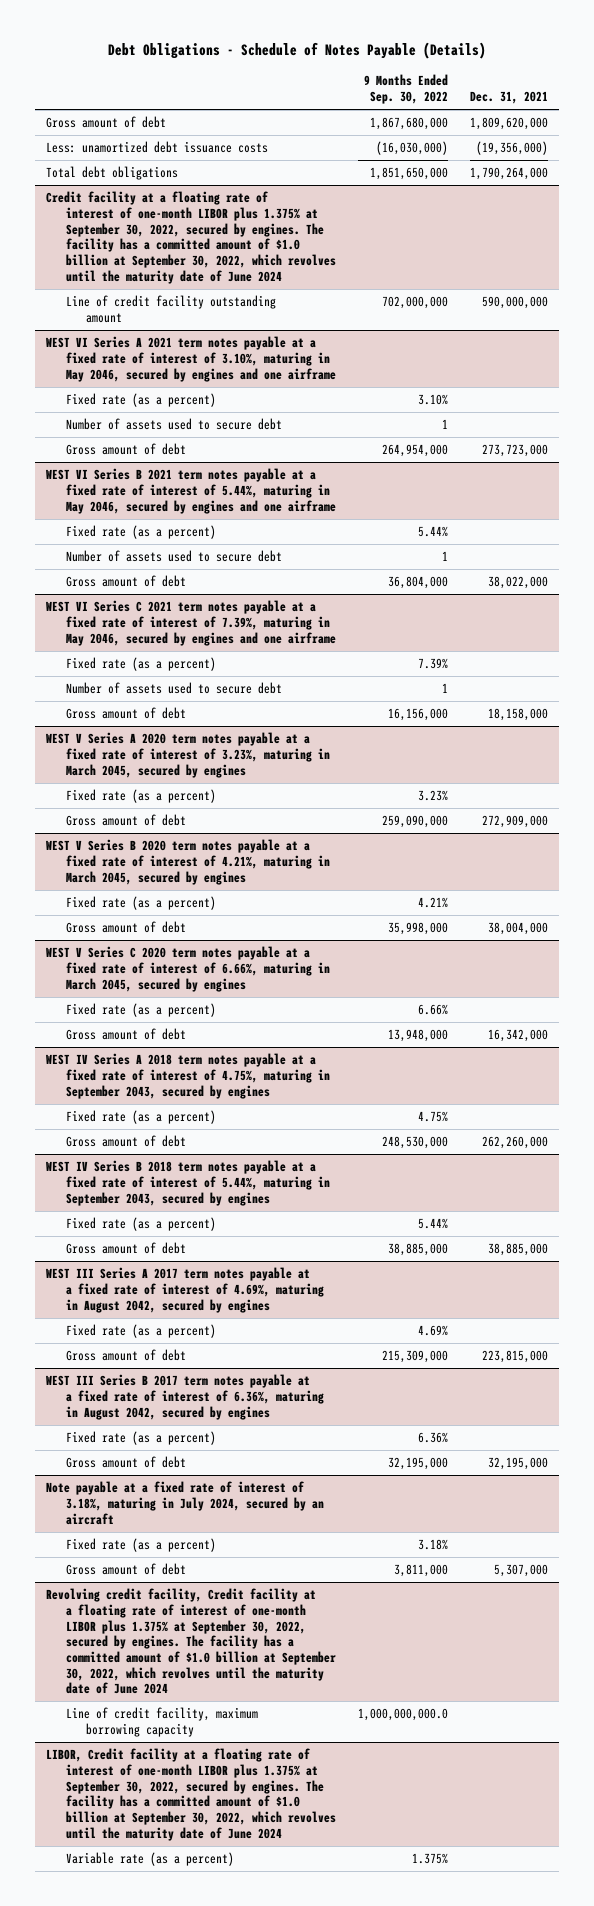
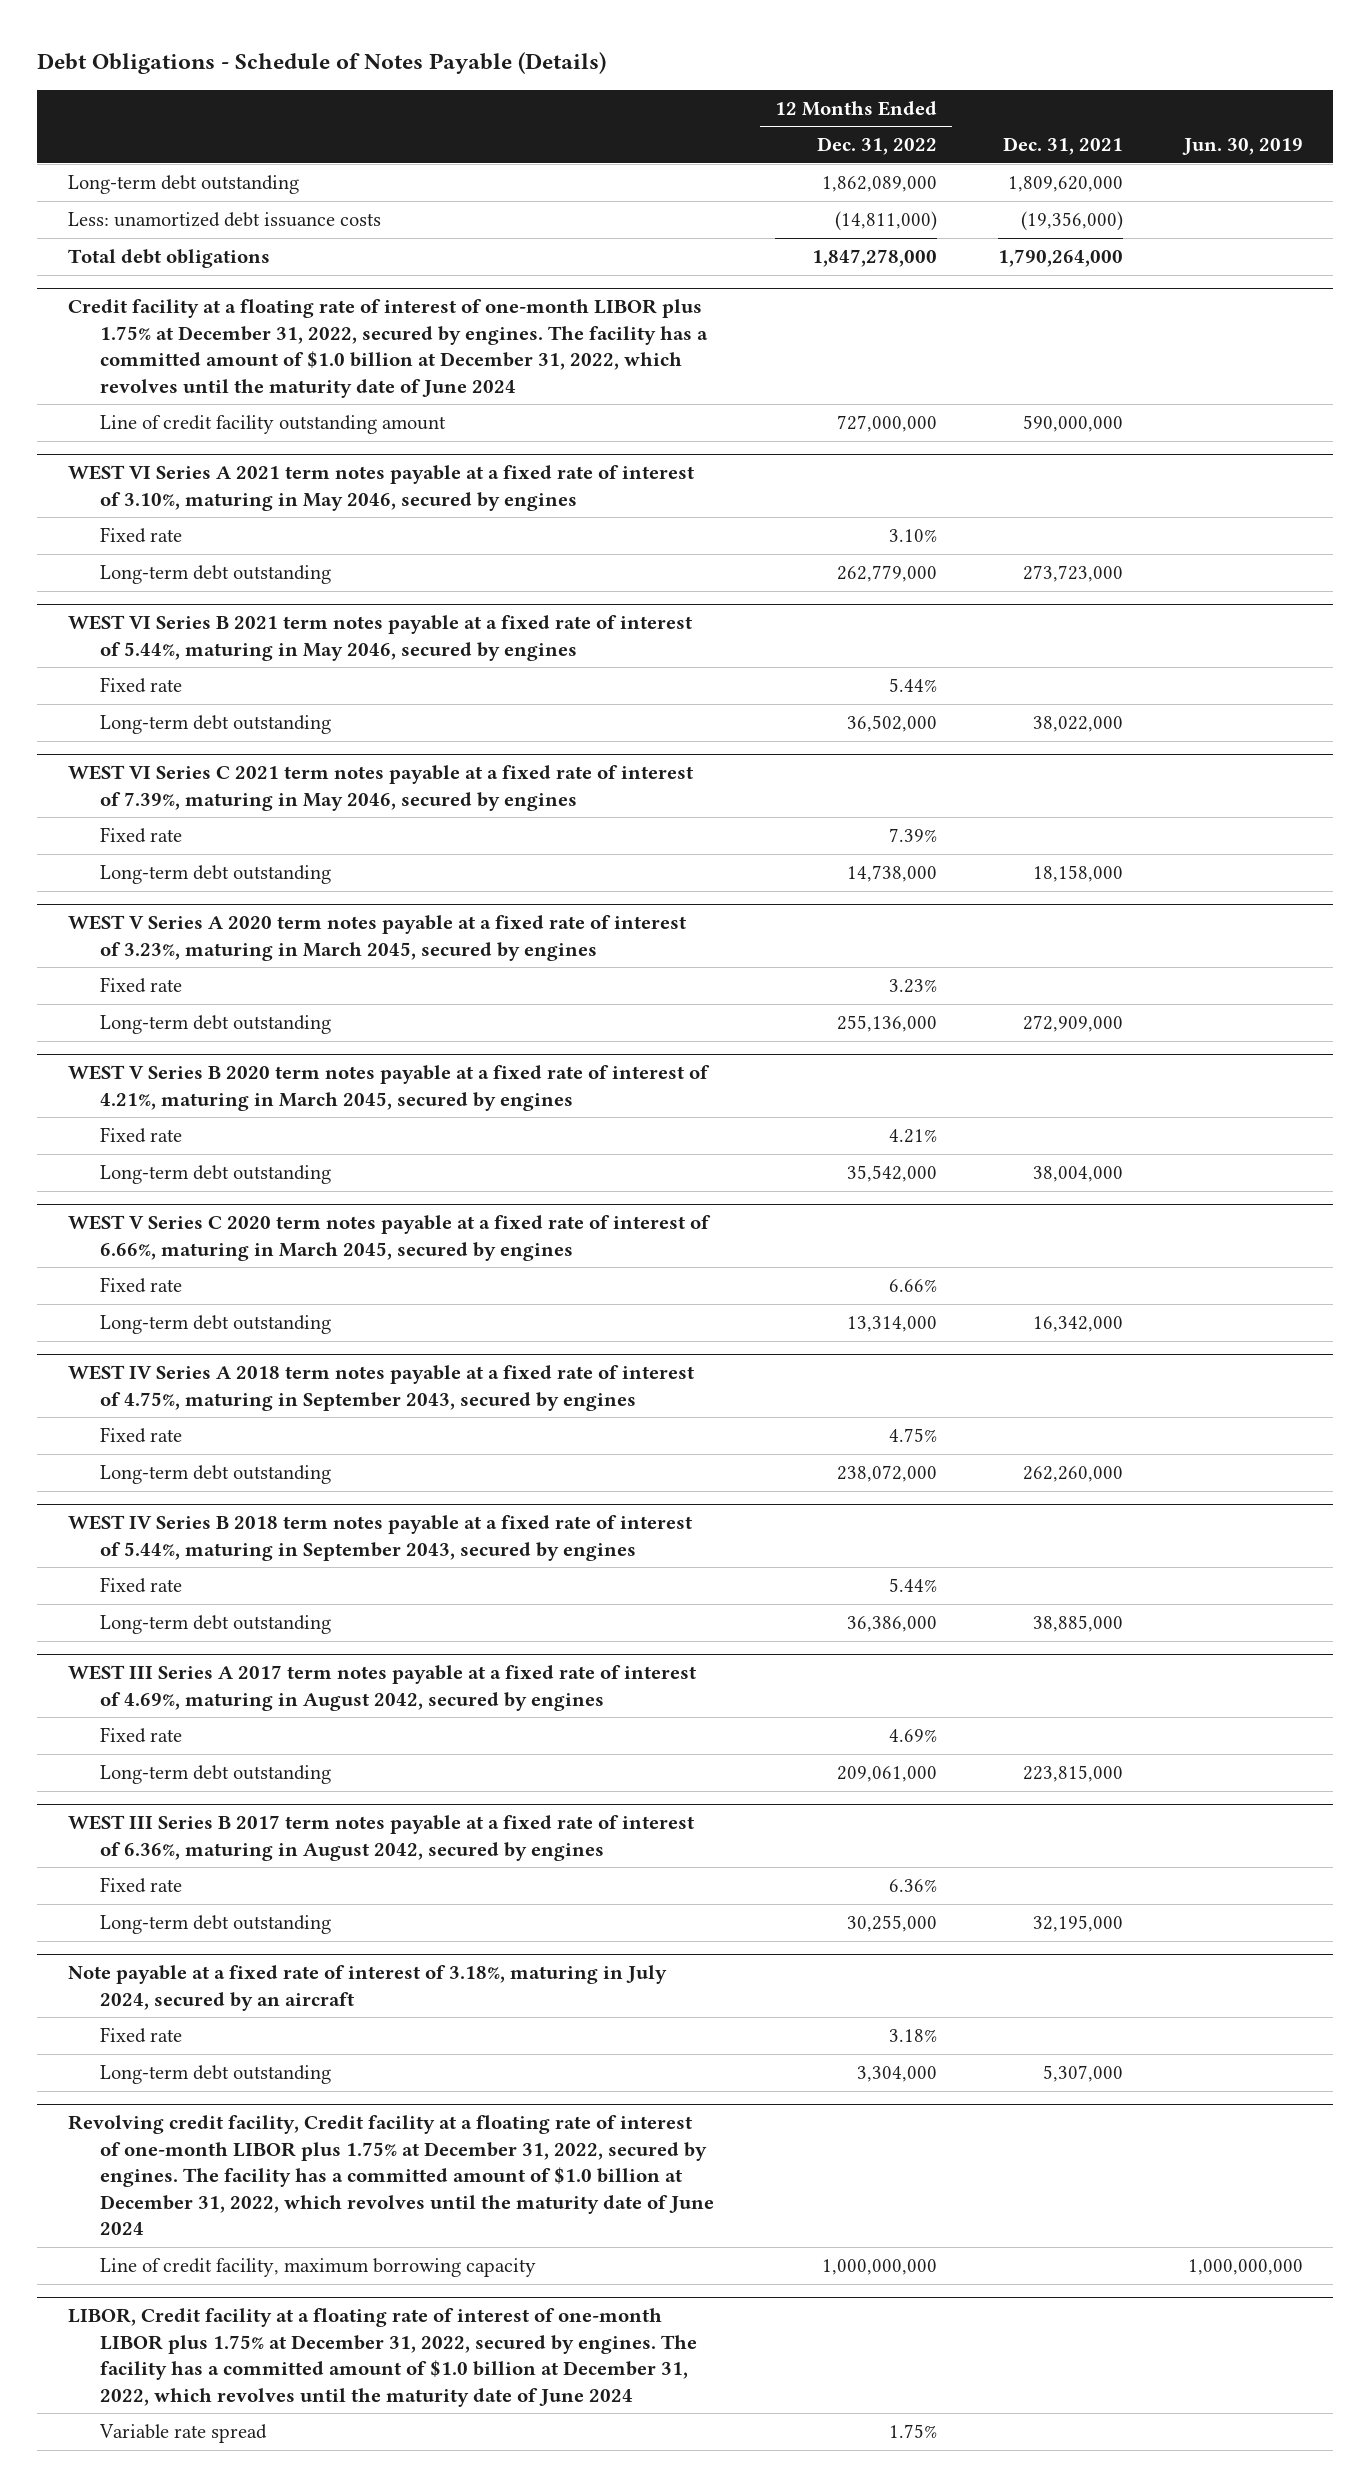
- | 9 Months Ended Sep. 30, 2022 | Dec. 31, 2021
+ | 12 Months Ended Dec. 31, 2022 | Dec. 31, 2021 | Jun. 30, 2019
- Gross amount of debt | 1,867,680,000 | 1,809,620,000
+ Long-term debt outstanding | 1,862,089,000 | 1,809,620,000 |
- Credit facility at a floating rate of interest of one-month LIBOR plus 1.375% at September 30, 2022, secured by engines. The facility has a committed amount of $1.0 billion at September 30, 2022, which revolves until the maturity date of June 2024
+ Credit facility at a floating rate of interest of one-month LIBOR plus 1.75% at December 31, 2022, secured by engines. The facility has a committed amount of $1.0 billion at December 31, 2022, which revolves until the maturity date of June 2024
- WEST VI Series A 2021 term notes payable at a fixed rate of interest of 3.10%, maturing in May 2046, secured by engines and one airframe
- Fixed rate (as a percent) | 3.10% |
- Number of assets used to secure debt | 1 |
- Gross amount of debt | 264,954,000 | 273,723,000
- WEST VI Series B 2021 term notes payable at a fixed rate of interest of 5.44%, maturing in May 2046, secured by engines and one airframe
- Fixed rate (as a percent) | 5.44% |
- Number of assets used to secure debt | 1 |
- Gross amount of debt | 36,804,000 | 38,022,000
- WEST VI Series C 2021 term notes payable at a fixed rate of interest of 7.39%, maturing in May 2046, secured by engines and one airframe
- Fixed rate (as a percent) | 7.39% |
- Number of assets used to secure debt | 1 |
- Gross amount of debt | 16,156,000 | 18,158,000
+ WEST VI Series A 2021 term notes payable at a fixed rate of interest of 3.10%, maturing in May 2046, secured by engines
+ Fixed rate | 3.10% | |
+ Long-term debt outstanding | 262,779,000 | 273,723,000 |
+ WEST VI Series B 2021 term notes payable at a fixed rate of interest of 5.44%, maturing in May 2046, secured by engines
+ Fixed rate | 5.44% | |
+ Long-term debt outstanding | 36,502,000 | 38,022,000 |
+ WEST VI Series C 2021 term notes payable at a fixed rate of interest of 7.39%, maturing in May 2046, secured by engines
+ Fixed rate | 7.39% | |
+ Long-term debt outstanding | 14,738,000 | 18,158,000 |
@ WEST V Series A 2020 term notes payable at a fixed rate of interest of 3.23%, maturing in March 2045, secured by engines
- Fixed rate (as a percent) | 3.23% |
- Gross amount of debt | 259,090,000 | 272,909,000
+ Fixed rate | 3.23% | |
+ Long-term debt outstanding | 255,136,000 | 272,909,000 |
@ WEST V Series B 2020 term notes payable at a fixed rate of interest of 4.21%, maturing in March 2045, secured by engines
- Fixed rate (as a percent) | 4.21% |
- Gross amount of debt | 35,998,000 | 38,004,000
+ Fixed rate | 4.21% | |
+ Long-term debt outstanding | 35,542,000 | 38,004,000 |
@ WEST V Series C 2020 term notes payable at a fixed rate of interest of 6.66%, maturing in March 2045, secured by engines
- Fixed rate (as a percent) | 6.66% |
- Gross amount of debt | 13,948,000 | 16,342,000
+ Fixed rate | 6.66% | |
+ Long-term debt outstanding | 13,314,000 | 16,342,000 |
@ WEST IV Series A 2018 term notes payable at a fixed rate of interest of 4.75%, maturing in September 2043, secured by engines
- Fixed rate (as a percent) | 4.75% |
- Gross amount of debt | 248,530,000 | 262,260,000
+ Fixed rate | 4.75% | |
+ Long-term debt outstanding | 238,072,000 | 262,260,000 |
@ WEST IV Series B 2018 term notes payable at a fixed rate of interest of 5.44%, maturing in September 2043, secured by engines
- Fixed rate (as a percent) | 5.44% |
- Gross amount of debt | 38,885,000 | 38,885,000
+ Fixed rate | 5.44% | |
+ Long-term debt outstanding | 36,386,000 | 38,885,000 |
@ WEST III Series A 2017 term notes payable at a fixed rate of interest of 4.69%, maturing in August 2042, secured by engines
- Fixed rate (as a percent) | 4.69% |
- Gross amount of debt | 215,309,000 | 223,815,000
+ Fixed rate | 4.69% | |
+ Long-term debt outstanding | 209,061,000 | 223,815,000 |
@ WEST III Series B 2017 term notes payable at a fixed rate of interest of 6.36%, maturing in August 2042, secured by engines
- Fixed rate (as a percent) | 6.36% |
- Gross amount of debt | 32,195,000 | 32,195,000
+ Fixed rate | 6.36% | |
+ Long-term debt outstanding | 30,255,000 | 32,195,000 |
@ Note payable at a fixed rate of interest of 3.18%, maturing in July 2024, secured by an aircraft
- Fixed rate (as a percent) | 3.18% |
- Gross amount of debt | 3,811,000 | 5,307,000
- Revolving credit facility, Credit facility at a floating rate of interest of one-month LIBOR plus 1.375% at September 30, 2022, secured by engines. The facility has a committed amount of $1.0 billion at September 30, 2022, which revolves until the maturity date of June 2024
@ Note payable at a fixed rate of interest of 3.18%, maturing in July 2024, secured by an aircraft
+ Fixed rate | 3.18% | |
+ Long-term debt outstanding | 3,304,000 | 5,307,000 |
+ Revolving credit facility, Credit facility at a floating rate of interest of one-month LIBOR plus 1.75% at December 31, 2022, secured by engines. The facility has a committed amount of $1.0 billion at December 31, 2022, which revolves until the maturity date of June 2024
- LIBOR, Credit facility at a floating rate of interest of one-month LIBOR plus 1.375% at September 30, 2022, secured by engines. The facility has a committed amount of $1.0 billion at September 30, 2022, which revolves until the maturity date of June 2024
- Variable rate (as a percent) | 1.375% |
+ LIBOR, Credit facility at a floating rate of interest of one-month LIBOR plus 1.75% at December 31, 2022, secured by engines. The facility has a committed amount of $1.0 billion at December 31, 2022, which revolves until the maturity date of June 2024
+ Variable rate spread | 1.75% | |

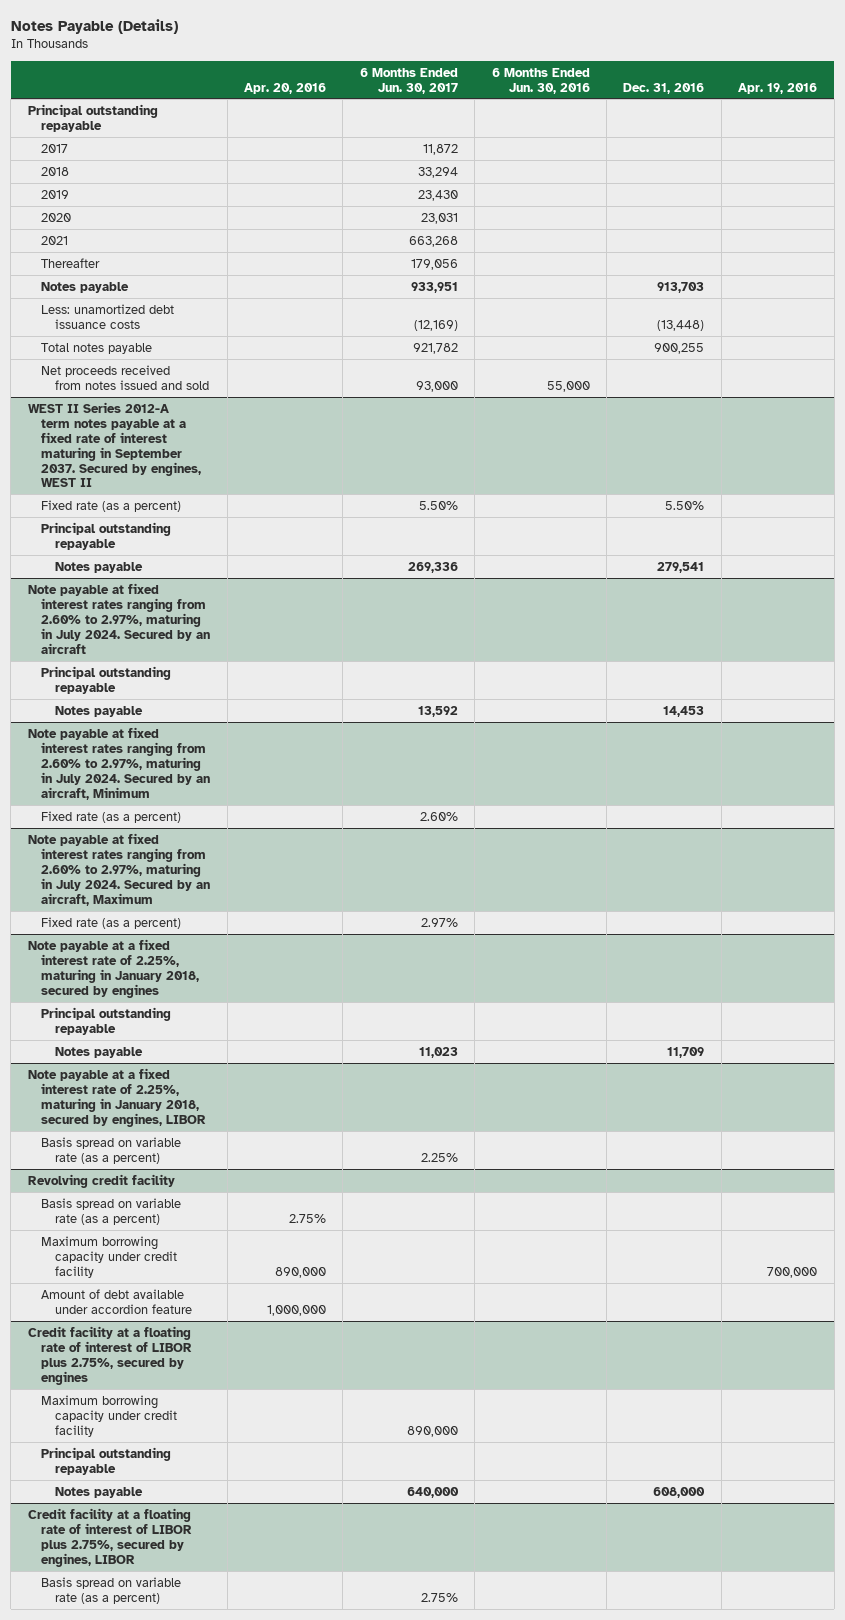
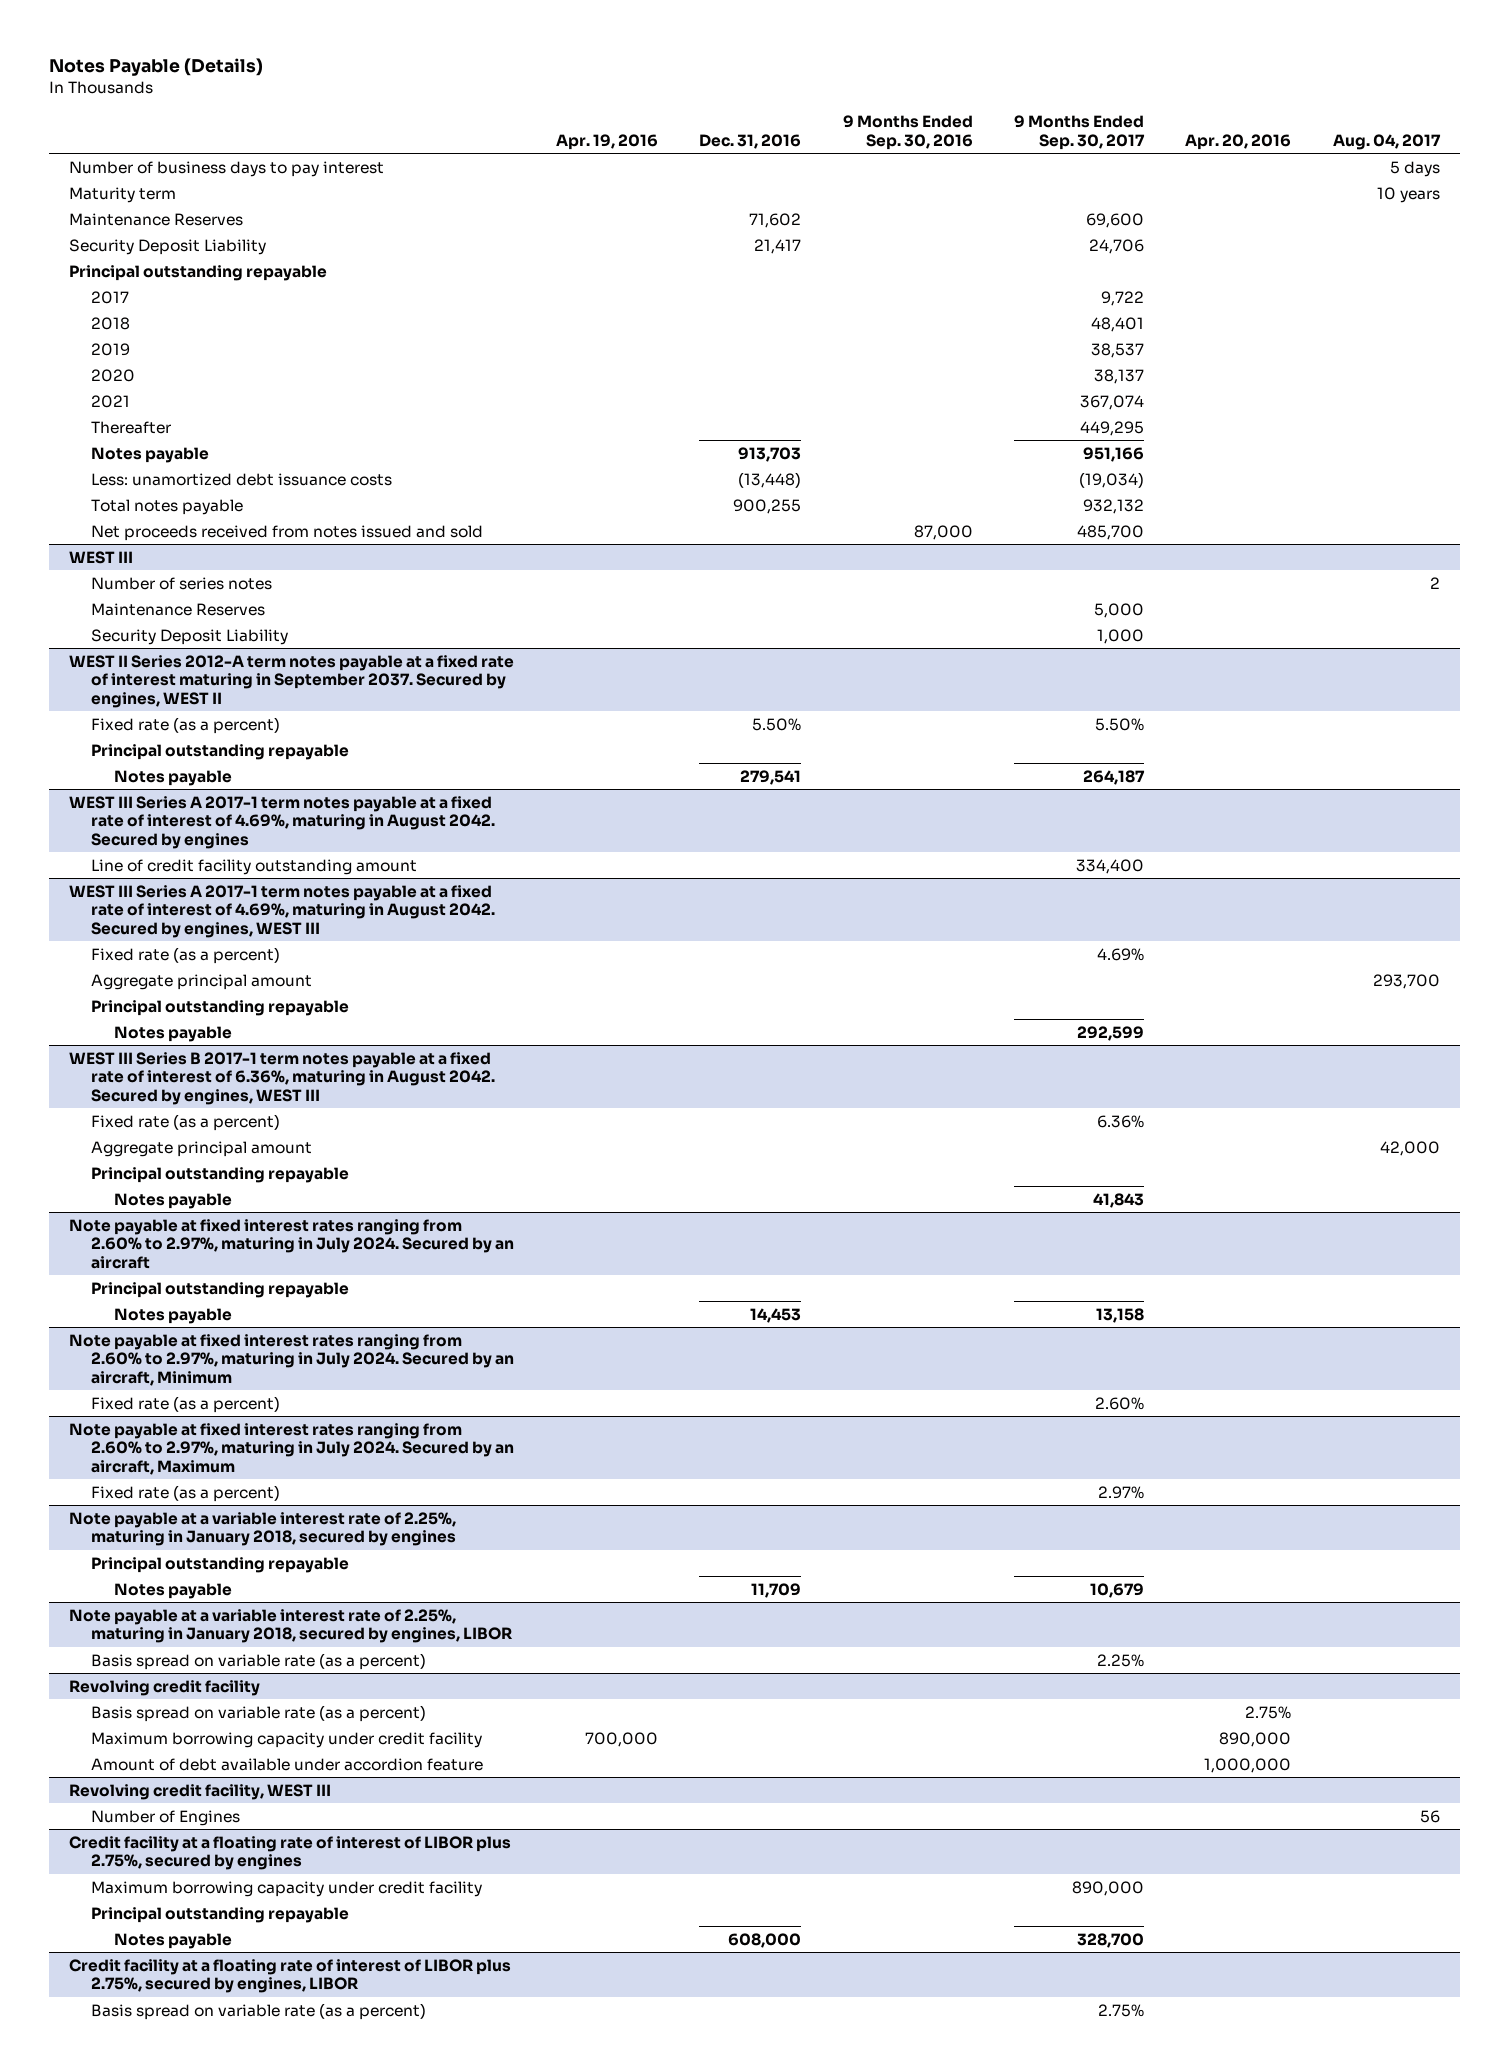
- | Apr. 20, 2016 | 6 Months Ended Jun. 30, 2017 | 6 Months Ended Jun. 30, 2016 | Dec. 31, 2016 | Apr. 19, 2016
+ | Apr. 19, 2016 | Dec. 31, 2016 | 9 Months Ended Sep. 30, 2016 | 9 Months Ended Sep. 30, 2017 | Apr. 20, 2016 | Aug. 04, 2017
+ Number of business days to pay interest | | | | | | 5 days
+ Maturity term | | | | | | 10 years
+ Maintenance Reserves | | 71,602 | | 69,600 | |
+ Security Deposit Liability | | 21,417 | | 24,706 | |
+ WEST III
+ Number of series notes | | | | | | 2
+ Maintenance Reserves | | | | 5,000 | |
+ Security Deposit Liability | | | | 1,000 | |
+ WEST III Series A 2017-1 term notes payable at a fixed rate of interest of 4.69%, maturing in August 2042. Secured by engines
+ Line of credit facility outstanding amount | | | | 334,400 | |
+ WEST III Series A 2017-1 term notes payable at a fixed rate of interest of 4.69%, maturing in August 2042. Secured by engines, WEST III
+ Fixed rate (as a percent) | | | | 4.69% | |
+ Aggregate principal amount | | | | | | 293,700
+ Principal outstanding repayable
+ Notes payable | | | | 292,599 | |
+ WEST III Series B 2017-1 term notes payable at a fixed rate of interest of 6.36%, maturing in August 2042. Secured by engines, WEST III
+ Fixed rate (as a percent) | | | | 6.36% | |
+ Aggregate principal amount | | | | | | 42,000
+ Principal outstanding repayable
+ Notes payable | | | | 41,843 | |
- Note payable at a fixed interest rate of 2.25%, maturing in January 2018, secured by engines
+ Note payable at a variable interest rate of 2.25%, maturing in January 2018, secured by engines
- Note payable at a fixed interest rate of 2.25%, maturing in January 2018, secured by engines, LIBOR
+ Note payable at a variable interest rate of 2.25%, maturing in January 2018, secured by engines, LIBOR
+ Revolving credit facility, WEST III
+ Number of Engines | | | | | | 56

